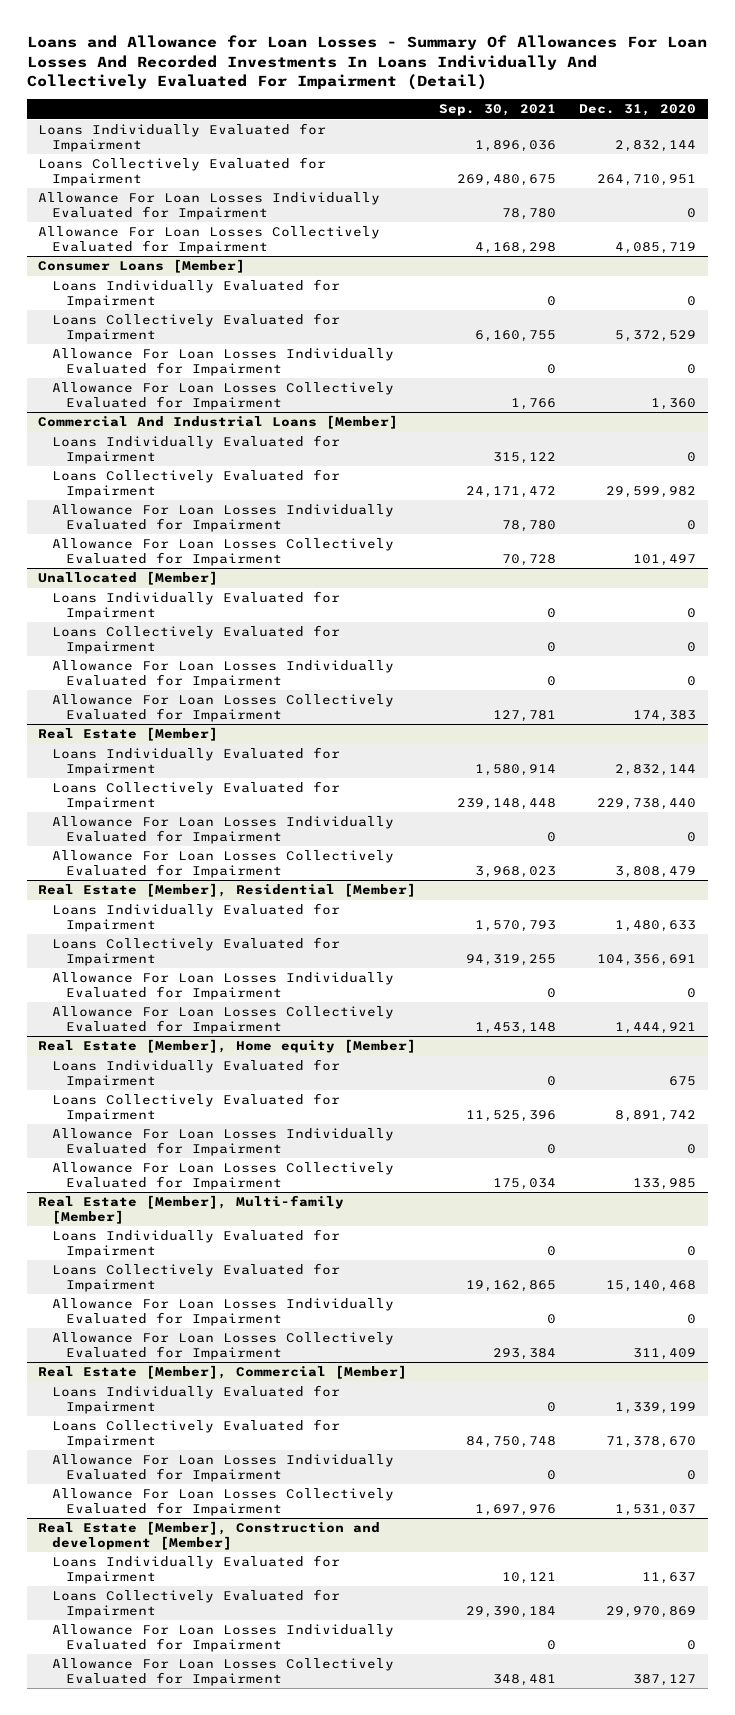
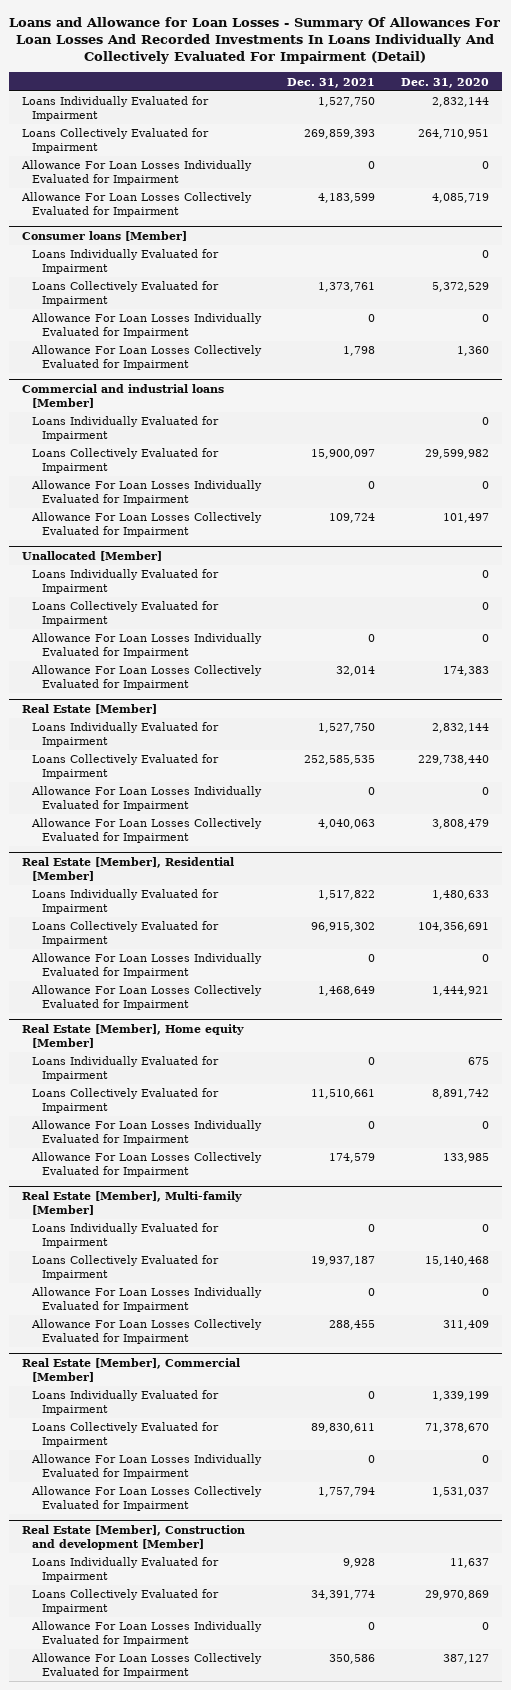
- | Sep. 30, 2021 | Dec. 31, 2020
+ | Dec. 31, 2021 | Dec. 31, 2020
- Consumer Loans [Member]
+ Consumer loans [Member]
- Commercial And Industrial Loans [Member]
+ Commercial and industrial loans [Member]

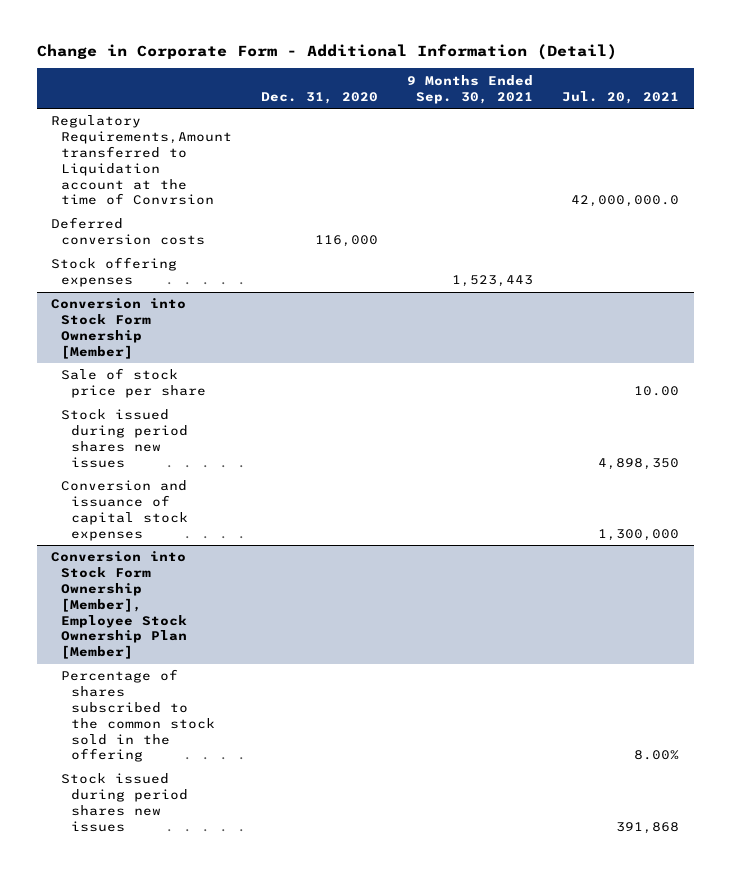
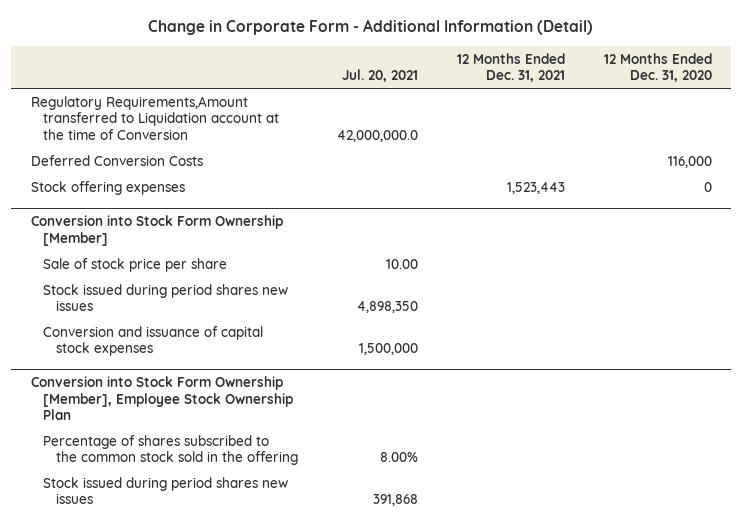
- | Dec. 31, 2020 | 9 Months Ended Sep. 30, 2021 | Jul. 20, 2021
+ | Jul. 20, 2021 | 12 Months Ended Dec. 31, 2021 | 12 Months Ended Dec. 31, 2020
- Regulatory Requirements,Amount transferred to Liquidation account at the time of Convrsion | | | 42,000,000.0
- Deferred conversion costs | 116,000 | |
+ Regulatory Requirements,Amount transferred to Liquidation account at the time of Conversion | 42,000,000.0 | |
+ Deferred Conversion Costs | | | 116,000
@ Conversion into Stock Form Ownership [Member]
- Conversion and issuance of capital stock expenses | | | 1,300,000
- Conversion into Stock Form Ownership [Member], Employee Stock Ownership Plan [Member]
@ Conversion into Stock Form Ownership [Member]
+ Conversion and issuance of capital stock expenses | 1,500,000 | |
+ Conversion into Stock Form Ownership [Member], Employee Stock Ownership Plan

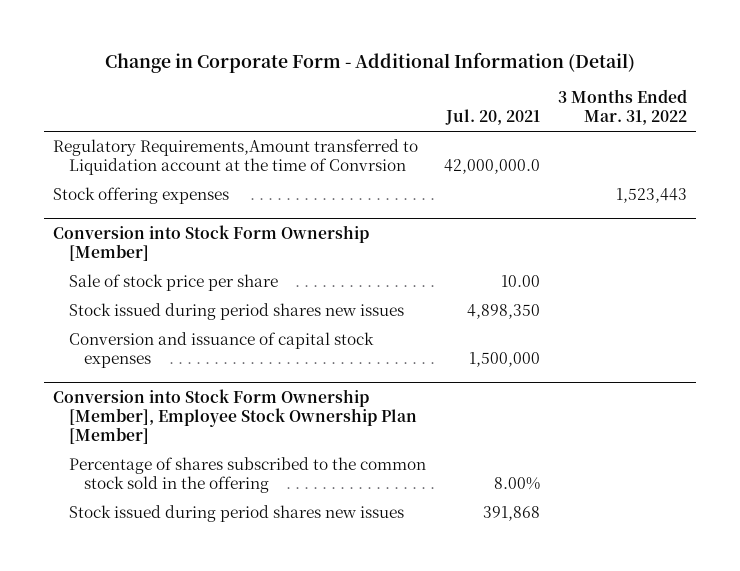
- | Jul. 20, 2021 | 12 Months Ended Dec. 31, 2021 | 12 Months Ended Dec. 31, 2020
+ | Jul. 20, 2021 | 3 Months Ended Mar. 31, 2022
- Regulatory Requirements,Amount transferred to Liquidation account at the time of Conversion | 42,000,000.0 | |
- Deferred Conversion Costs | | | 116,000
+ Regulatory Requirements,Amount transferred to Liquidation account at the time of Convrsion | 42,000,000.0 |
- Conversion into Stock Form Ownership [Member], Employee Stock Ownership Plan
+ Conversion into Stock Form Ownership [Member], Employee Stock Ownership Plan [Member]

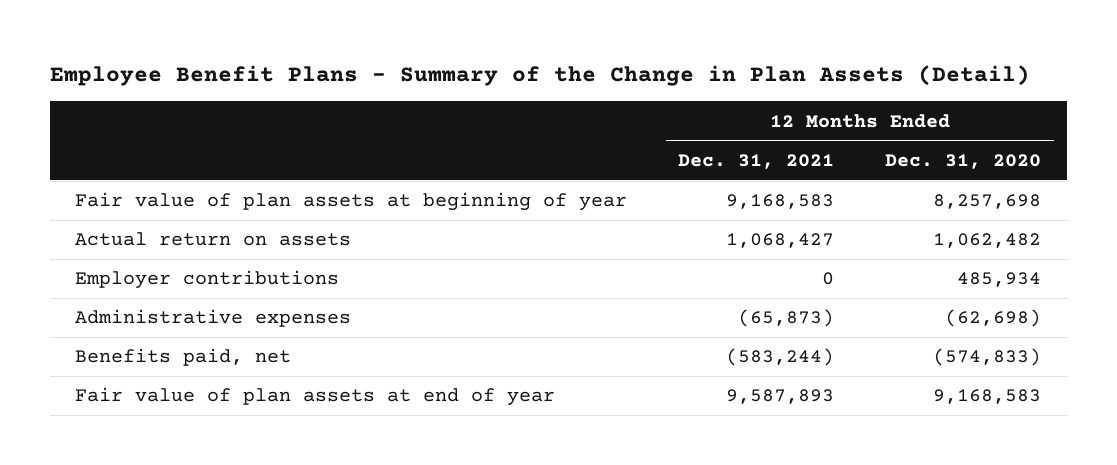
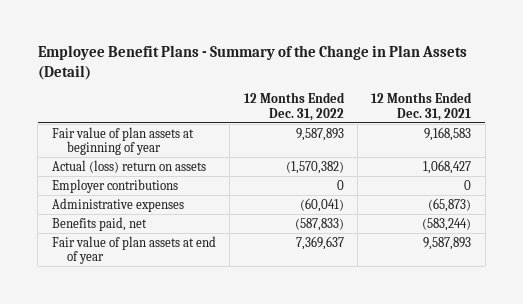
- | 12 Months Ended Dec. 31, 2021 | 12 Months Ended Dec. 31, 2020
+ | 12 Months Ended Dec. 31, 2022 | 12 Months Ended Dec. 31, 2021
- Actual return on assets | 1,068,427 | 1,062,482
+ Actual (loss) return on assets | (1,570,382) | 1,068,427

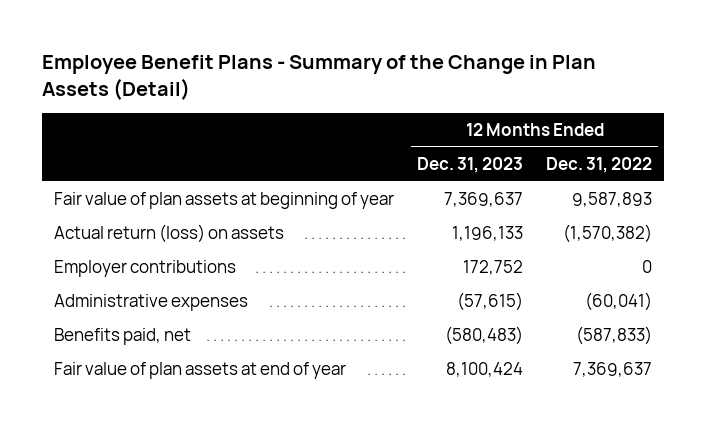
- | 12 Months Ended Dec. 31, 2022 | 12 Months Ended Dec. 31, 2021
+ | 12 Months Ended Dec. 31, 2023 | 12 Months Ended Dec. 31, 2022
- Actual (loss) return on assets | (1,570,382) | 1,068,427
+ Actual return (loss) on assets | 1,196,133 | (1,570,382)

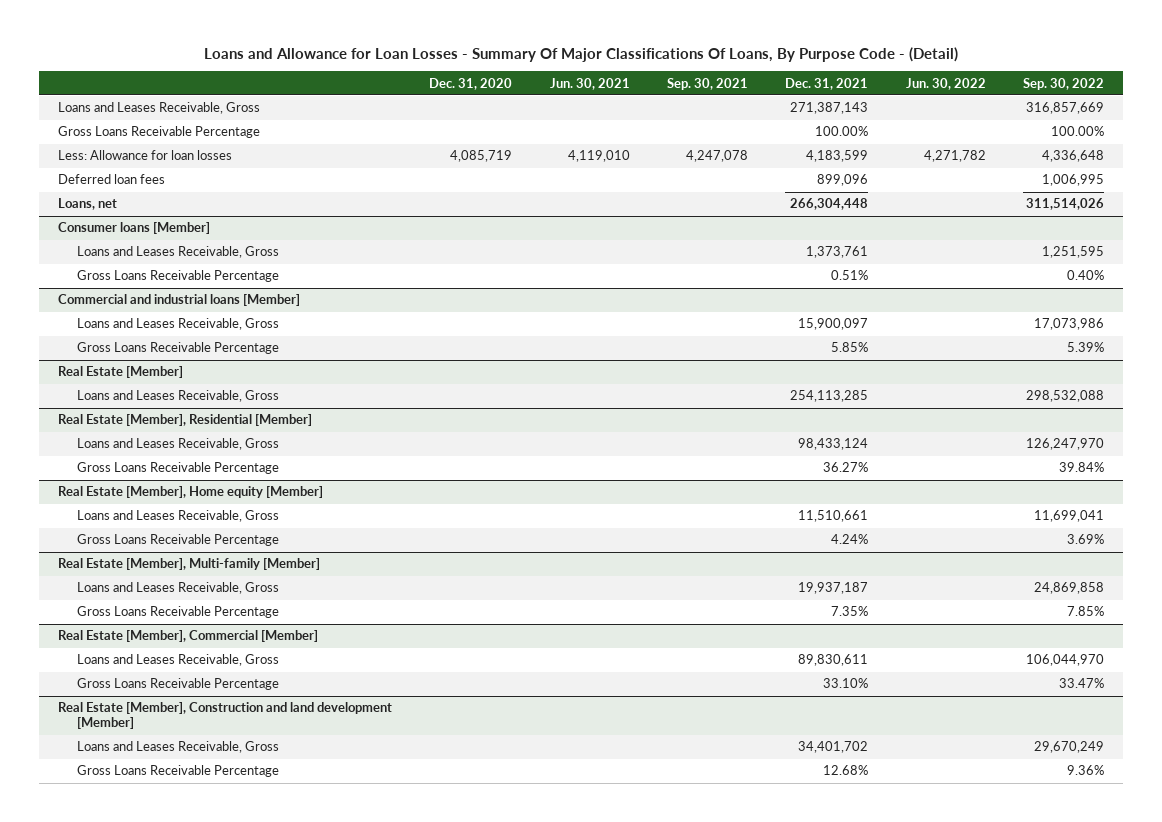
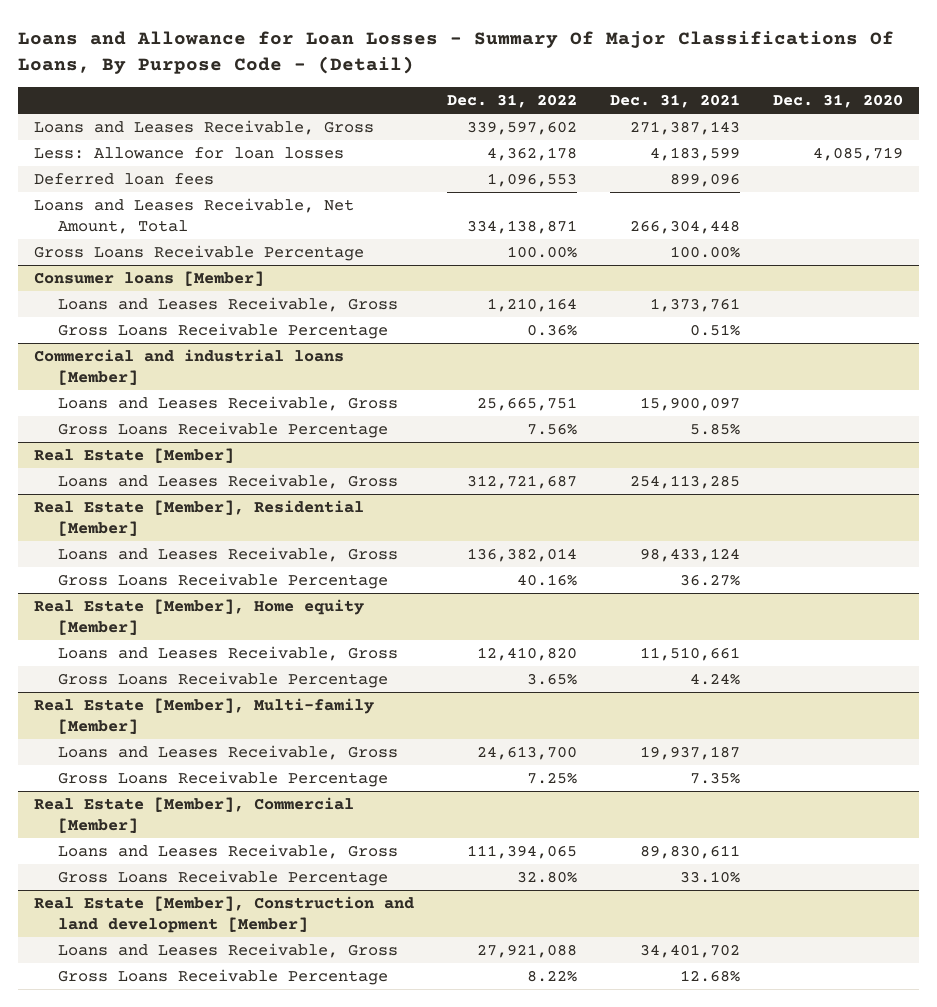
- | Dec. 31, 2020 | Jun. 30, 2021 | Sep. 30, 2021 | Dec. 31, 2021 | Jun. 30, 2022 | Sep. 30, 2022
+ | Dec. 31, 2022 | Dec. 31, 2021 | Dec. 31, 2020
- Loans, net | | | | 266,304,448 | | 311,514,026
+ Loans and Leases Receivable, Net Amount, Total | 334,138,871 | 266,304,448 |
moved down: Gross Loans Receivable Percentage | 100.00% | 100.00% |

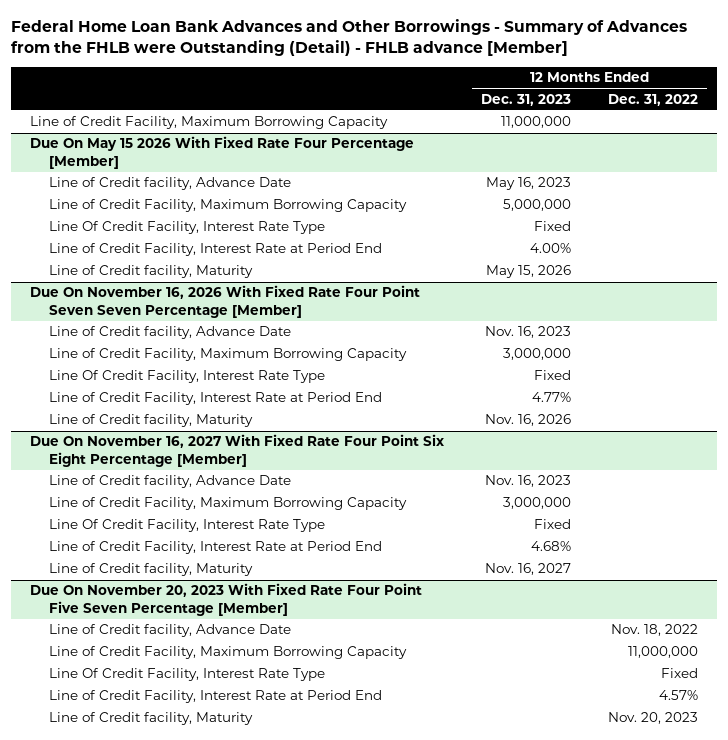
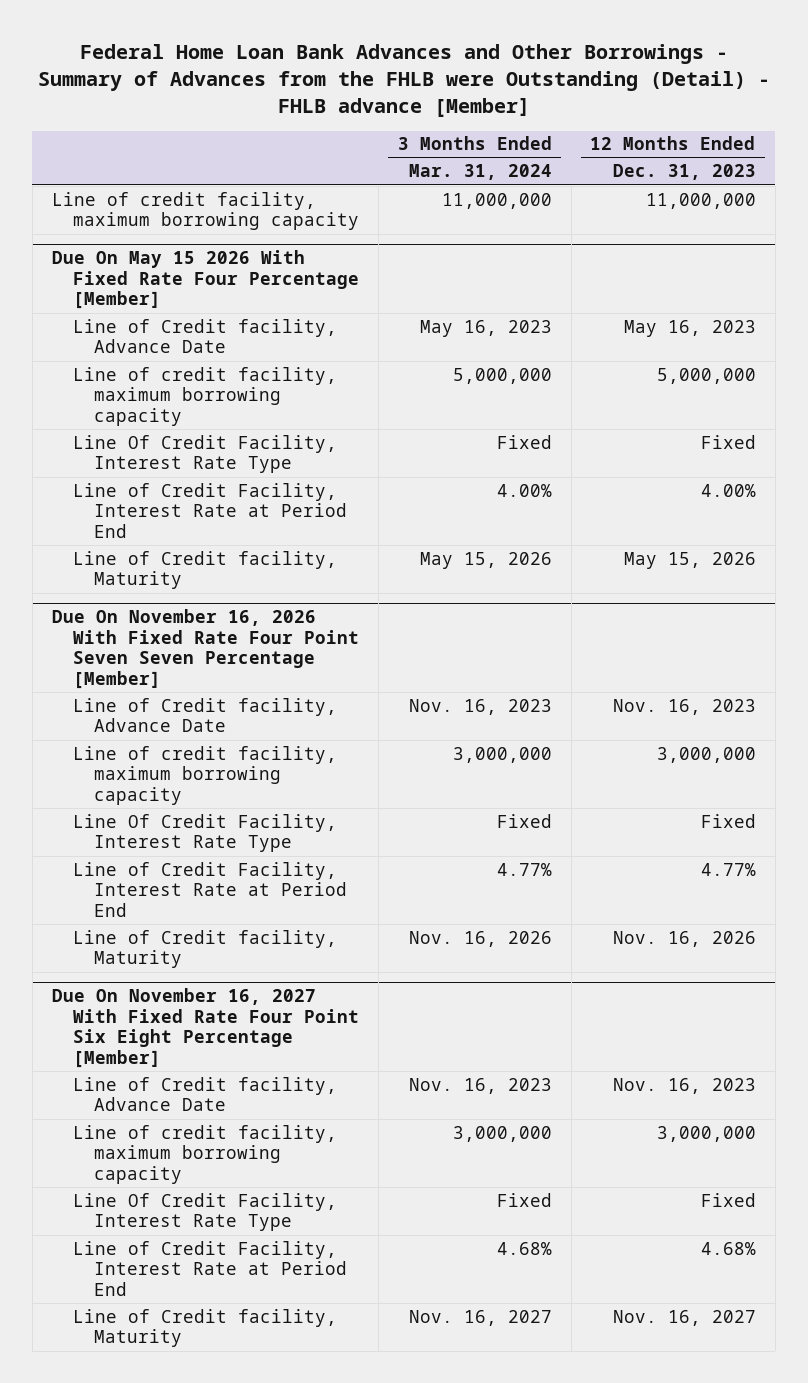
- | 12 Months Ended Dec. 31, 2023 | 12 Months Ended Dec. 31, 2022
+ | 3 Months Ended Mar. 31, 2024 | 12 Months Ended Dec. 31, 2023
- Line of Credit Facility, Maximum Borrowing Capacity | 11,000,000 |
+ Line of credit facility, maximum borrowing capacity | 11,000,000 | 11,000,000
@ Due On May 15 2026 With Fixed Rate Four Percentage [Member]
- Line of Credit Facility, Maximum Borrowing Capacity | 5,000,000 |
+ Line of credit facility, maximum borrowing capacity | 5,000,000 | 5,000,000
@ Due On November 16, 2026 With Fixed Rate Four Point Seven Seven Percentage [Member]
- Line of Credit Facility, Maximum Borrowing Capacity | 3,000,000 |
+ Line of credit facility, maximum borrowing capacity | 3,000,000 | 3,000,000
@ Due On November 16, 2027 With Fixed Rate Four Point Six Eight Percentage [Member]
- Line of Credit Facility, Maximum Borrowing Capacity | 3,000,000 |
+ Line of credit facility, maximum borrowing capacity | 3,000,000 | 3,000,000
- Due On November 20, 2023 With Fixed Rate Four Point Five Seven Percentage [Member]
- Line of Credit facility, Advance Date | | Nov. 18, 2022
- Line of Credit Facility, Maximum Borrowing Capacity | | 11,000,000
- Line Of Credit Facility, Interest Rate Type | | Fixed
- Line of Credit Facility, Interest Rate at Period End | | 4.57%
- Line of Credit facility, Maturity | | Nov. 20, 2023

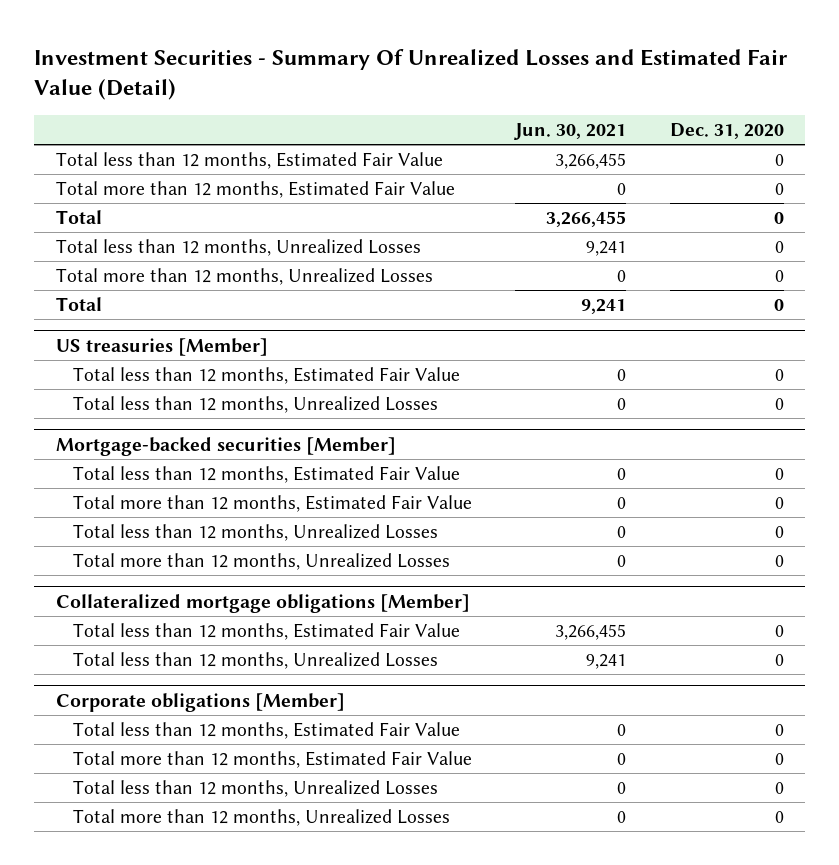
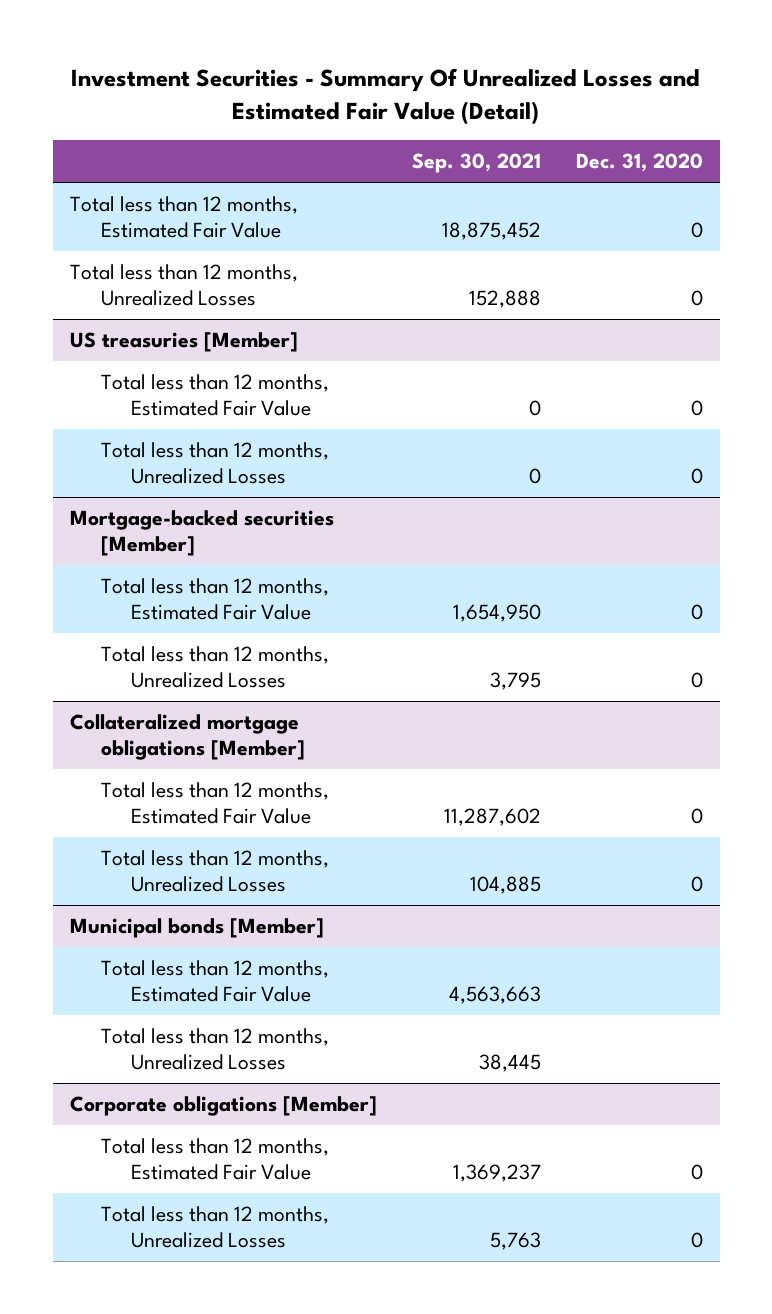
- | Jun. 30, 2021 | Dec. 31, 2020
+ | Sep. 30, 2021 | Dec. 31, 2020
- Total more than 12 months, Estimated Fair Value | 0 | 0
- Total | 3,266,455 | 0
- Total more than 12 months, Unrealized Losses | 0 | 0
- Total | 9,241 | 0
@ Mortgage-backed securities [Member]
- Total more than 12 months, Estimated Fair Value | 0 | 0
- Total more than 12 months, Unrealized Losses | 0 | 0
+ Municipal bonds [Member]
+ Total less than 12 months, Estimated Fair Value | 4,563,663 |
+ Total less than 12 months, Unrealized Losses | 38,445 |
@ Corporate obligations [Member]
- Total more than 12 months, Estimated Fair Value | 0 | 0
- Total more than 12 months, Unrealized Losses | 0 | 0

